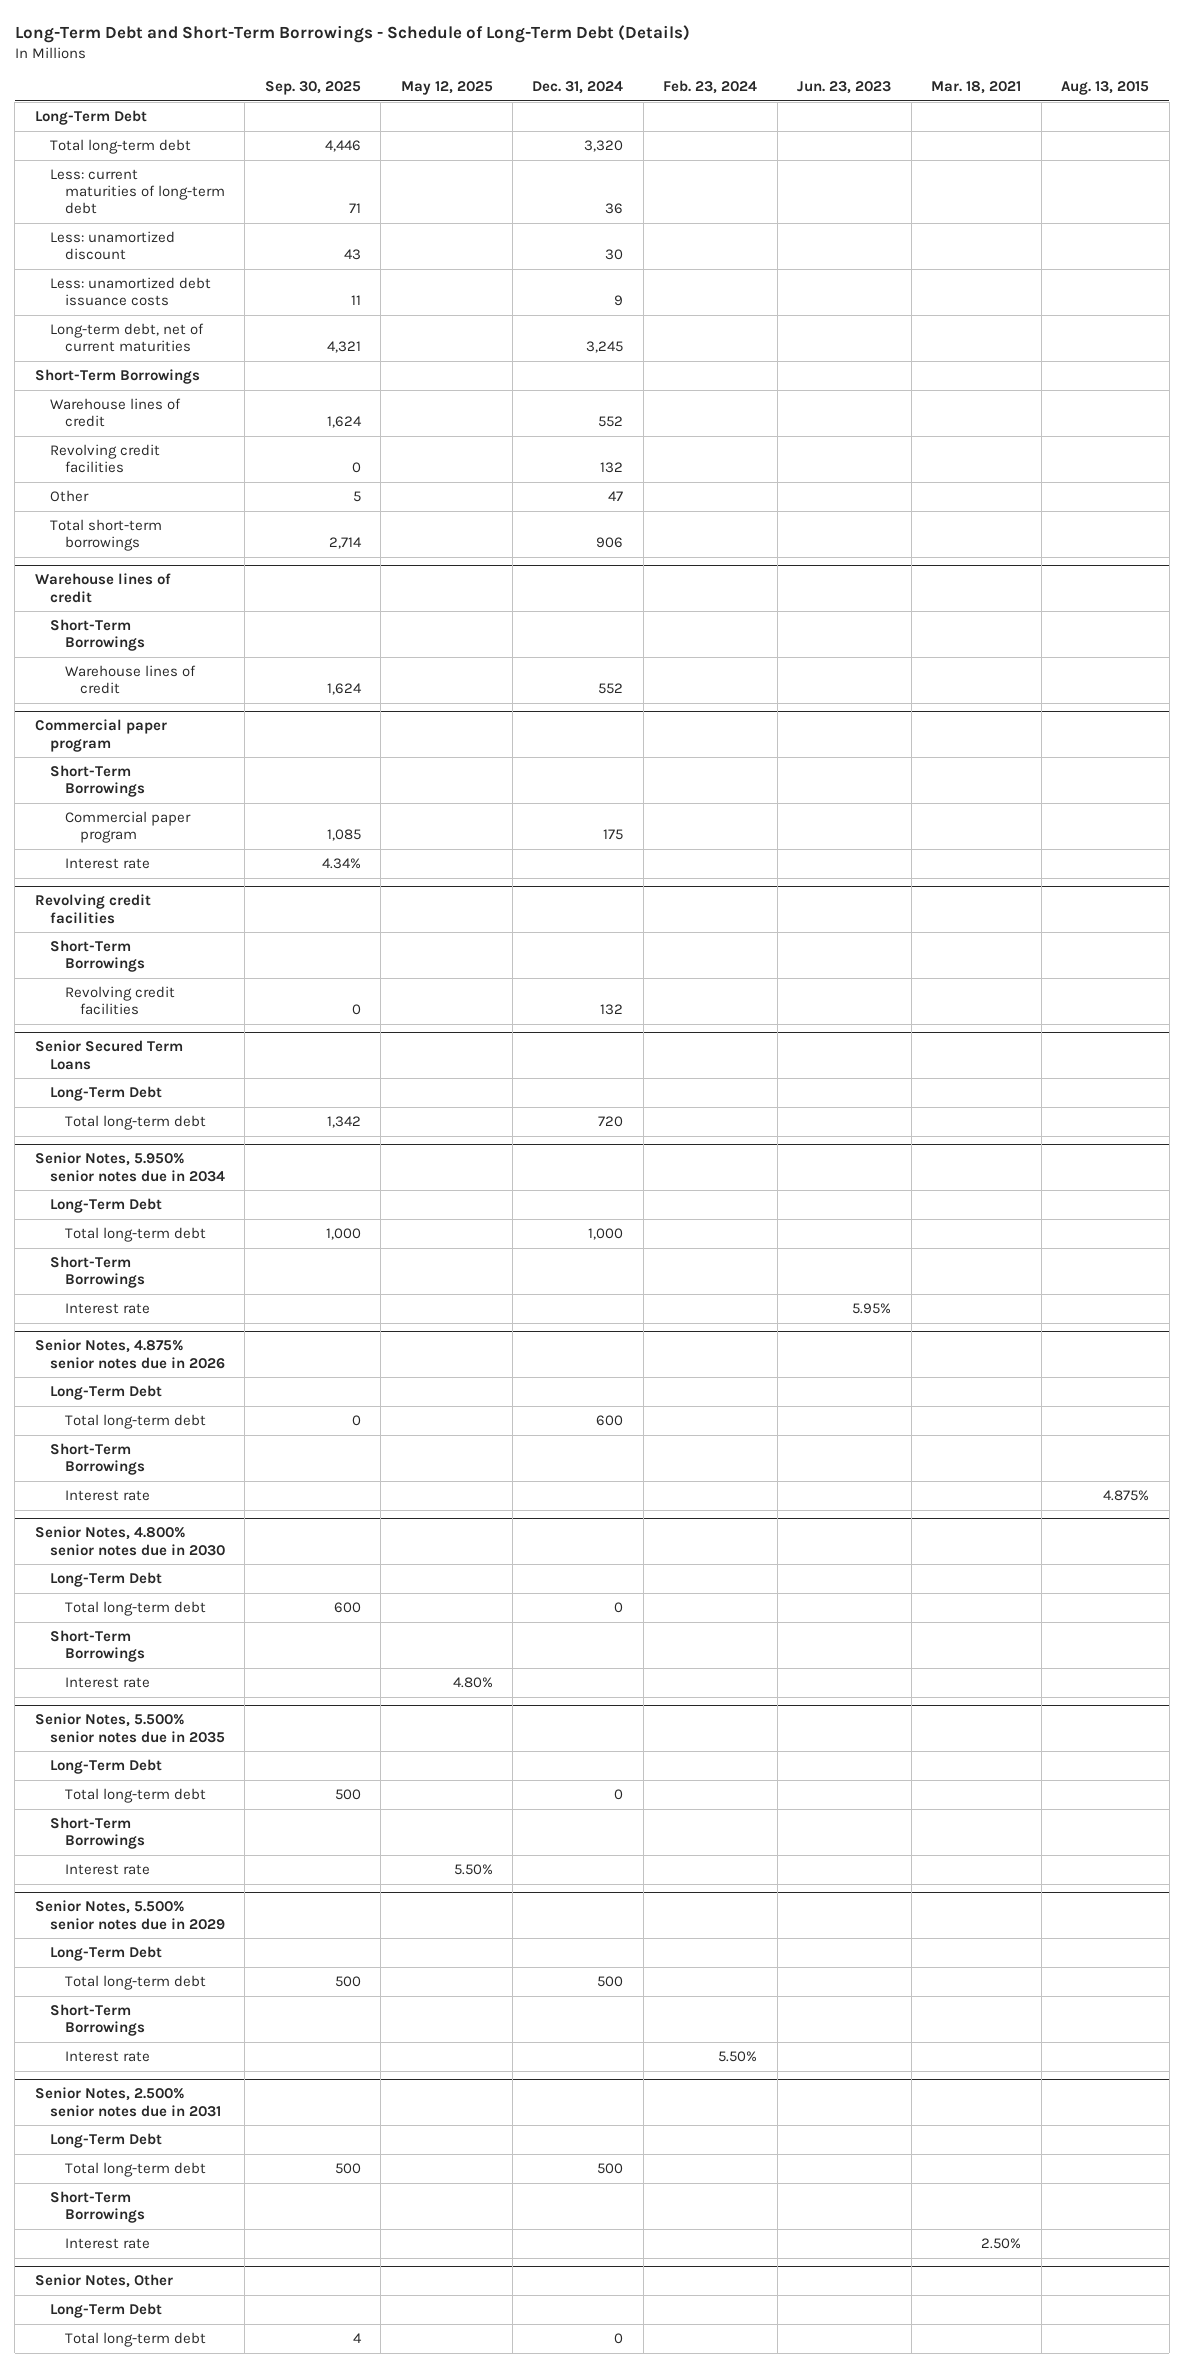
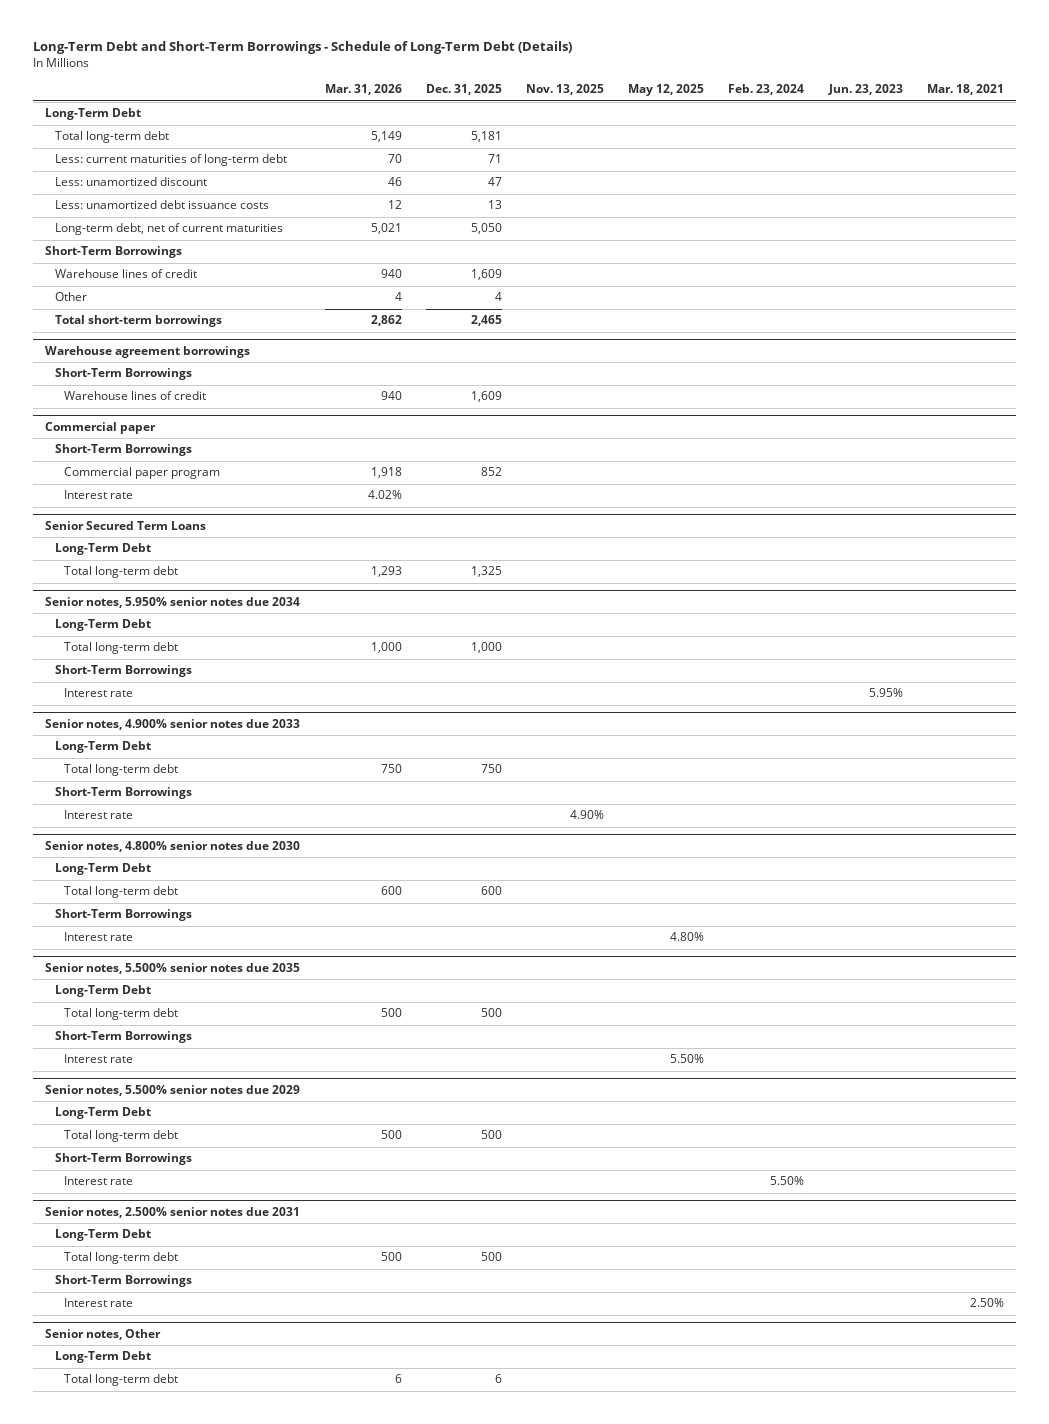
- | Sep. 30, 2025 | May 12, 2025 | Dec. 31, 2024 | Feb. 23, 2024 | Jun. 23, 2023 | Mar. 18, 2021 | Aug. 13, 2015
+ | Mar. 31, 2026 | Dec. 31, 2025 | Nov. 13, 2025 | May 12, 2025 | Feb. 23, 2024 | Jun. 23, 2023 | Mar. 18, 2021
- Revolving credit facilities | 0 | | 132 | | | |
- Warehouse lines of credit
+ Warehouse agreement borrowings
- Commercial paper program
+ Commercial paper
- Revolving credit facilities
- Short-Term Borrowings
- Revolving credit facilities | 0 | | 132 | | | |
- Senior Notes, 5.950% senior notes due in 2034
+ Senior notes, 5.950% senior notes due 2034
- Senior Notes, 4.875% senior notes due in 2026
- Long-Term Debt
- Total long-term debt | 0 | | 600 | | | |
- Short-Term Borrowings
- Interest rate | | | | | | | 4.875%
- Senior Notes, 4.800% senior notes due in 2030
+ Senior notes, 4.900% senior notes due 2033
+ Long-Term Debt
+ Total long-term debt | 750 | 750 | | | | |
+ Short-Term Borrowings
+ Interest rate | | | 4.90% | | | |
+ Senior notes, 4.800% senior notes due 2030
- Senior Notes, 5.500% senior notes due in 2035
+ Senior notes, 5.500% senior notes due 2035
- Senior Notes, 5.500% senior notes due in 2029
+ Senior notes, 5.500% senior notes due 2029
- Senior Notes, 2.500% senior notes due in 2031
+ Senior notes, 2.500% senior notes due 2031
- Senior Notes, Other
+ Senior notes, Other

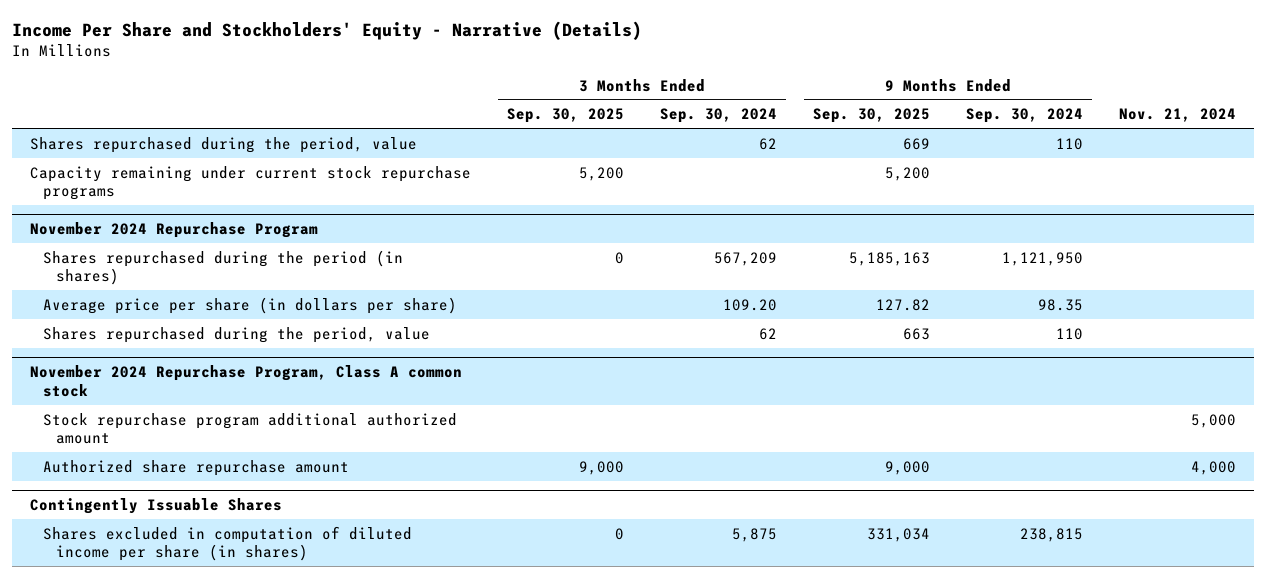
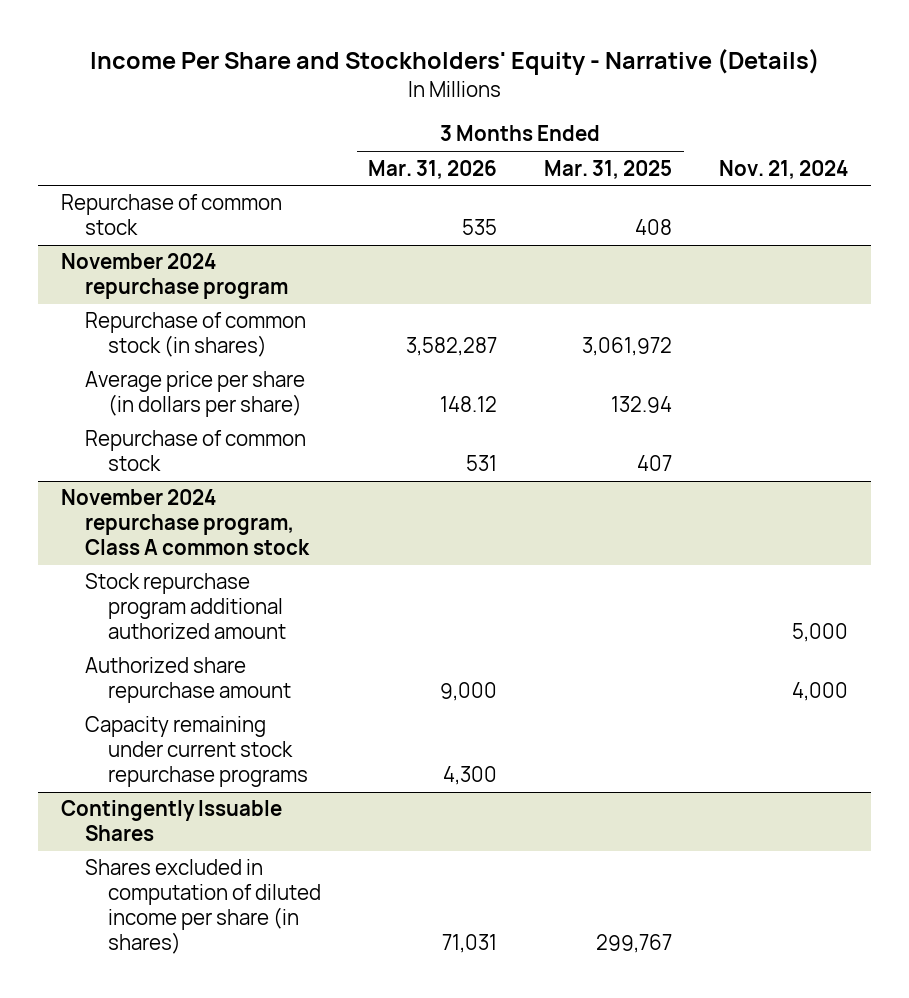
- | 3 Months Ended Sep. 30, 2025 | 3 Months Ended Sep. 30, 2024 | 9 Months Ended Sep. 30, 2025 | 9 Months Ended Sep. 30, 2024 | Nov. 21, 2024
+ | 3 Months Ended Mar. 31, 2026 | 3 Months Ended Mar. 31, 2025 | Nov. 21, 2024
- Shares repurchased during the period, value | | 62 | 669 | 110 |
- Capacity remaining under current stock repurchase programs | 5,200 | | 5,200 | |
- November 2024 Repurchase Program
- Shares repurchased during the period (in shares) | 0 | 567,209 | 5,185,163 | 1,121,950 |
+ Repurchase of common stock | 535 | 408 |
+ November 2024 repurchase program
+ Repurchase of common stock (in shares) | 3,582,287 | 3,061,972 |
- Shares repurchased during the period, value | | 62 | 663 | 110 |
- November 2024 Repurchase Program, Class A common stock
+ Repurchase of common stock | 531 | 407 |
+ November 2024 repurchase program, Class A common stock
+ Capacity remaining under current stock repurchase programs | 4,300 | |

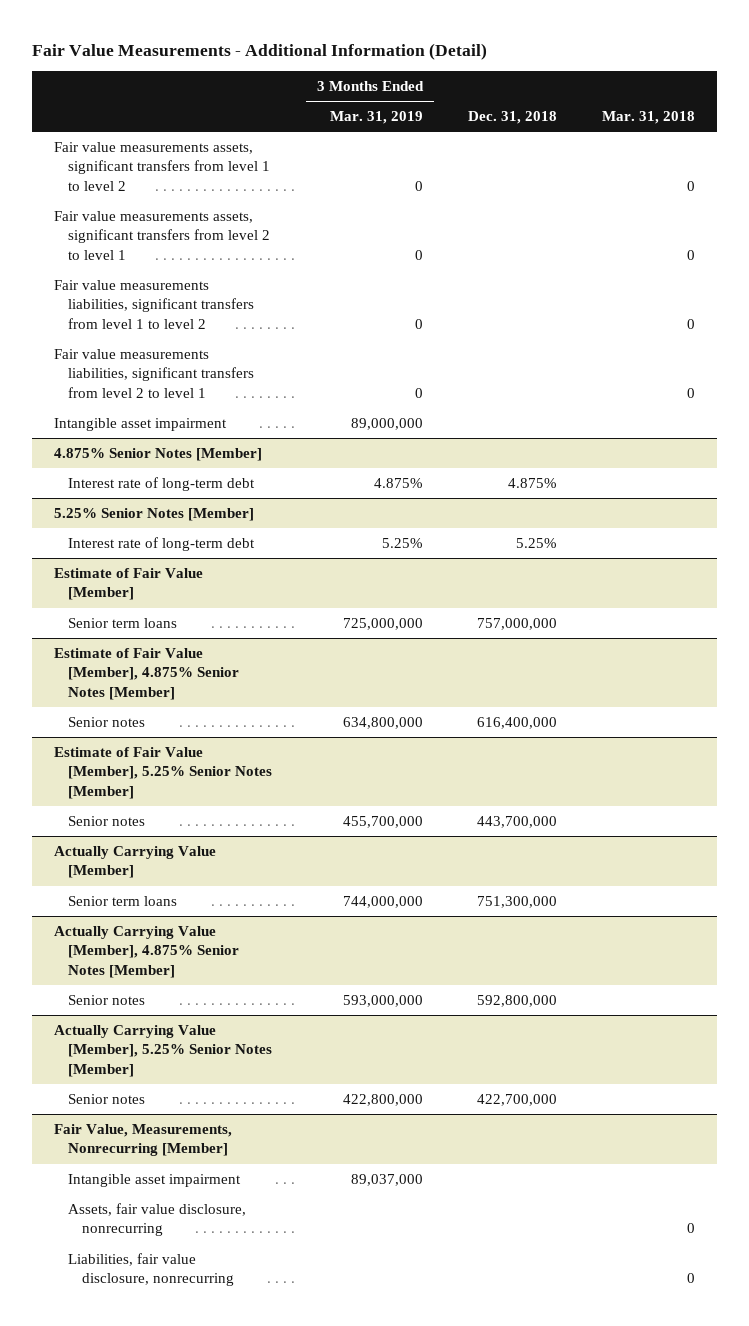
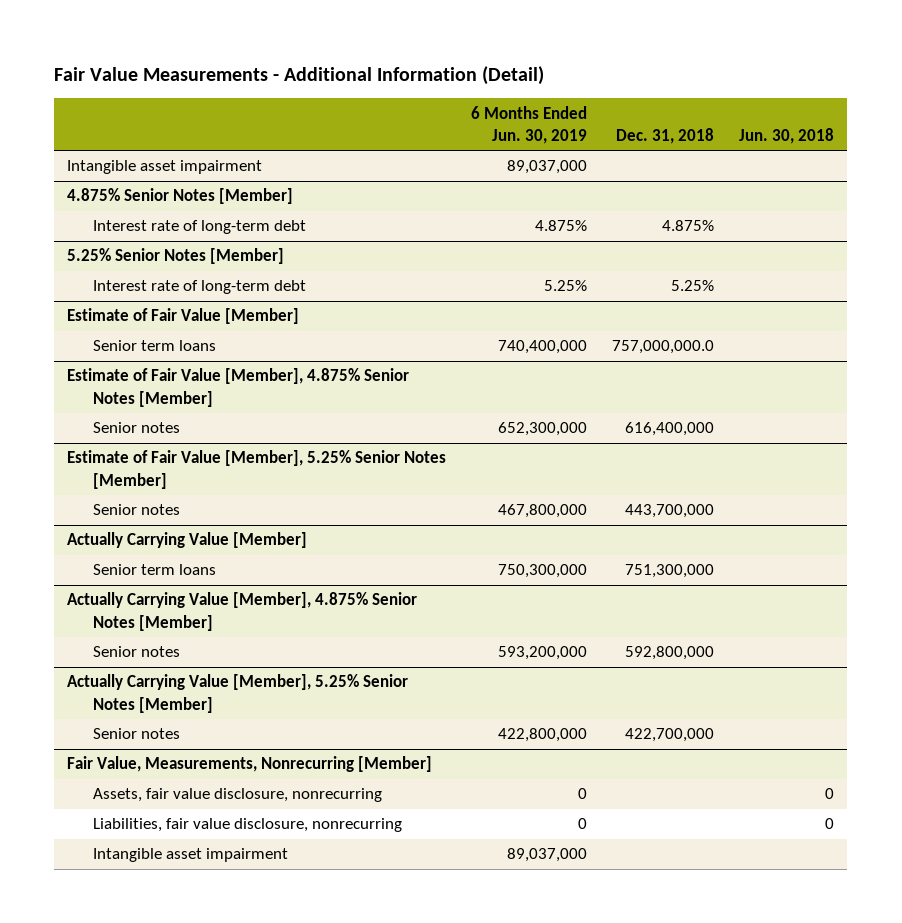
- | 3 Months Ended Mar. 31, 2019 | Dec. 31, 2018 | Mar. 31, 2018
+ | 6 Months Ended Jun. 30, 2019 | Dec. 31, 2018 | Jun. 30, 2018
- Fair value measurements assets, significant transfers from level 1 to level 2 | 0 | | 0
- Fair value measurements assets, significant transfers from level 2 to level 1 | 0 | | 0
- Fair value measurements liabilities, significant transfers from level 1 to level 2 | 0 | | 0
- Fair value measurements liabilities, significant transfers from level 2 to level 1 | 0 | | 0
@ Estimate of Fair Value [Member]
- Senior term loans | 725,000,000 | 757,000,000 |
+ Senior term loans | 740,400,000 | 757,000,000.0 |
@ Fair Value, Measurements, Nonrecurring [Member]
moved down: Intangible asset impairment | 89,037,000 | |

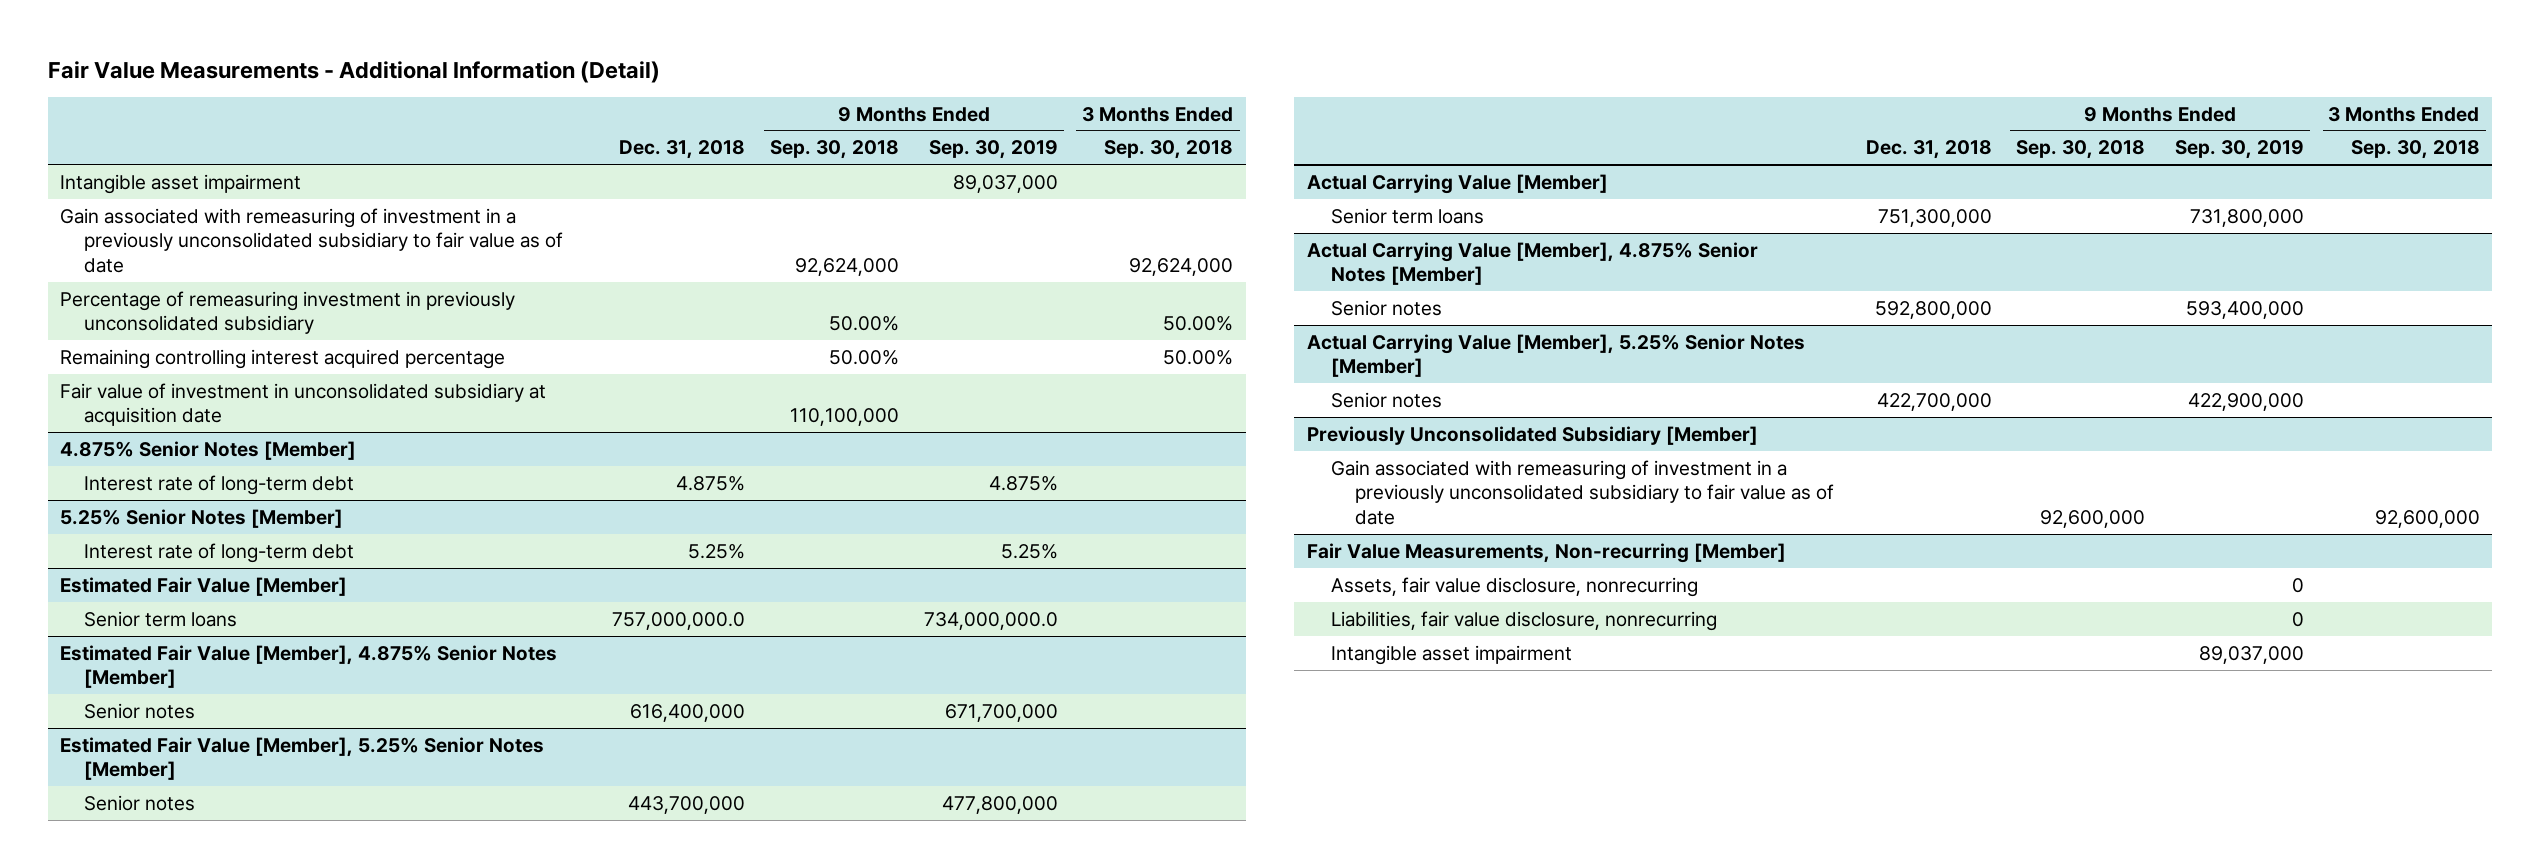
- | 6 Months Ended Jun. 30, 2019 | Dec. 31, 2018 | Jun. 30, 2018
+ | Dec. 31, 2018 | 9 Months Ended Sep. 30, 2018 | 9 Months Ended Sep. 30, 2019 | 3 Months Ended Sep. 30, 2018
+ Gain associated with remeasuring of investment in a previously unconsolidated subsidiary to fair value as of date | | 92,624,000 | | 92,624,000
+ Percentage of remeasuring investment in previously unconsolidated subsidiary | | 50.00% | | 50.00%
+ Remaining controlling interest acquired percentage | | 50.00% | | 50.00%
+ Fair value of investment in unconsolidated subsidiary at acquisition date | | 110,100,000 | |
- Estimate of Fair Value [Member]
+ Estimated Fair Value [Member]
- Estimate of Fair Value [Member], 4.875% Senior Notes [Member]
+ Estimated Fair Value [Member], 4.875% Senior Notes [Member]
- Estimate of Fair Value [Member], 5.25% Senior Notes [Member]
+ Estimated Fair Value [Member], 5.25% Senior Notes [Member]
- Actually Carrying Value [Member]
+ Actual Carrying Value [Member]
- Actually Carrying Value [Member], 4.875% Senior Notes [Member]
+ Actual Carrying Value [Member], 4.875% Senior Notes [Member]
- Actually Carrying Value [Member], 5.25% Senior Notes [Member]
+ Actual Carrying Value [Member], 5.25% Senior Notes [Member]
- Fair Value, Measurements, Nonrecurring [Member]
+ Previously Unconsolidated Subsidiary [Member]
+ Gain associated with remeasuring of investment in a previously unconsolidated subsidiary to fair value as of date | | 92,600,000 | | 92,600,000
+ Fair Value Measurements, Non-recurring [Member]

